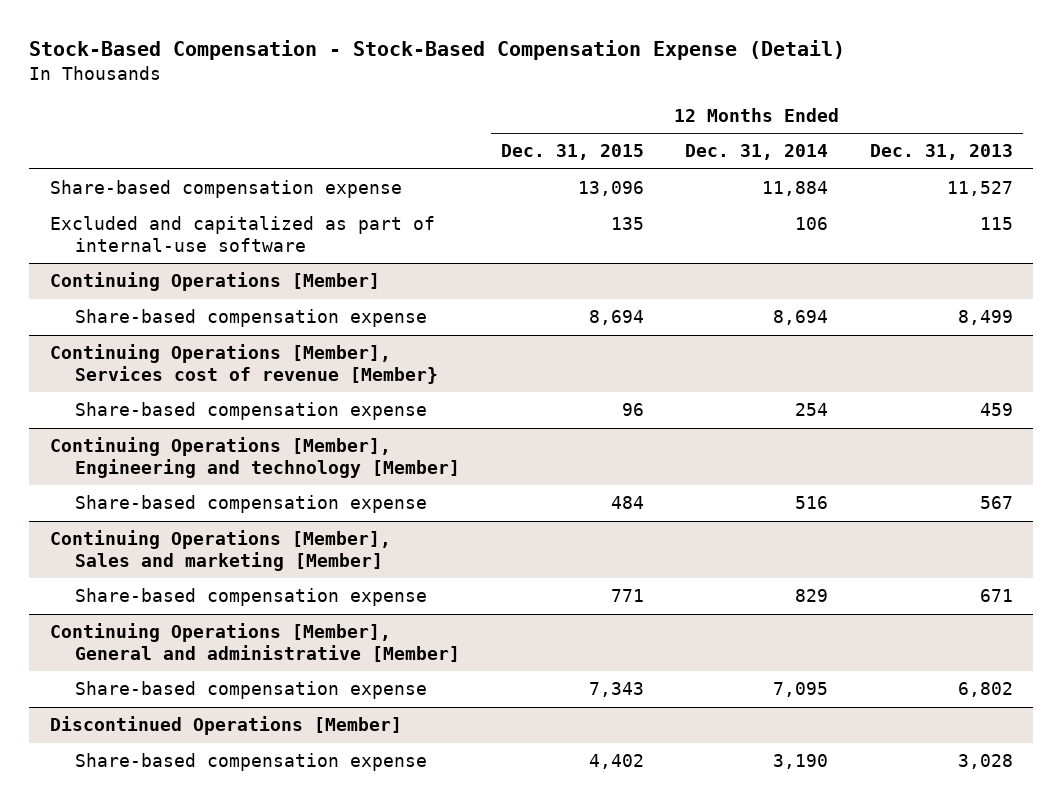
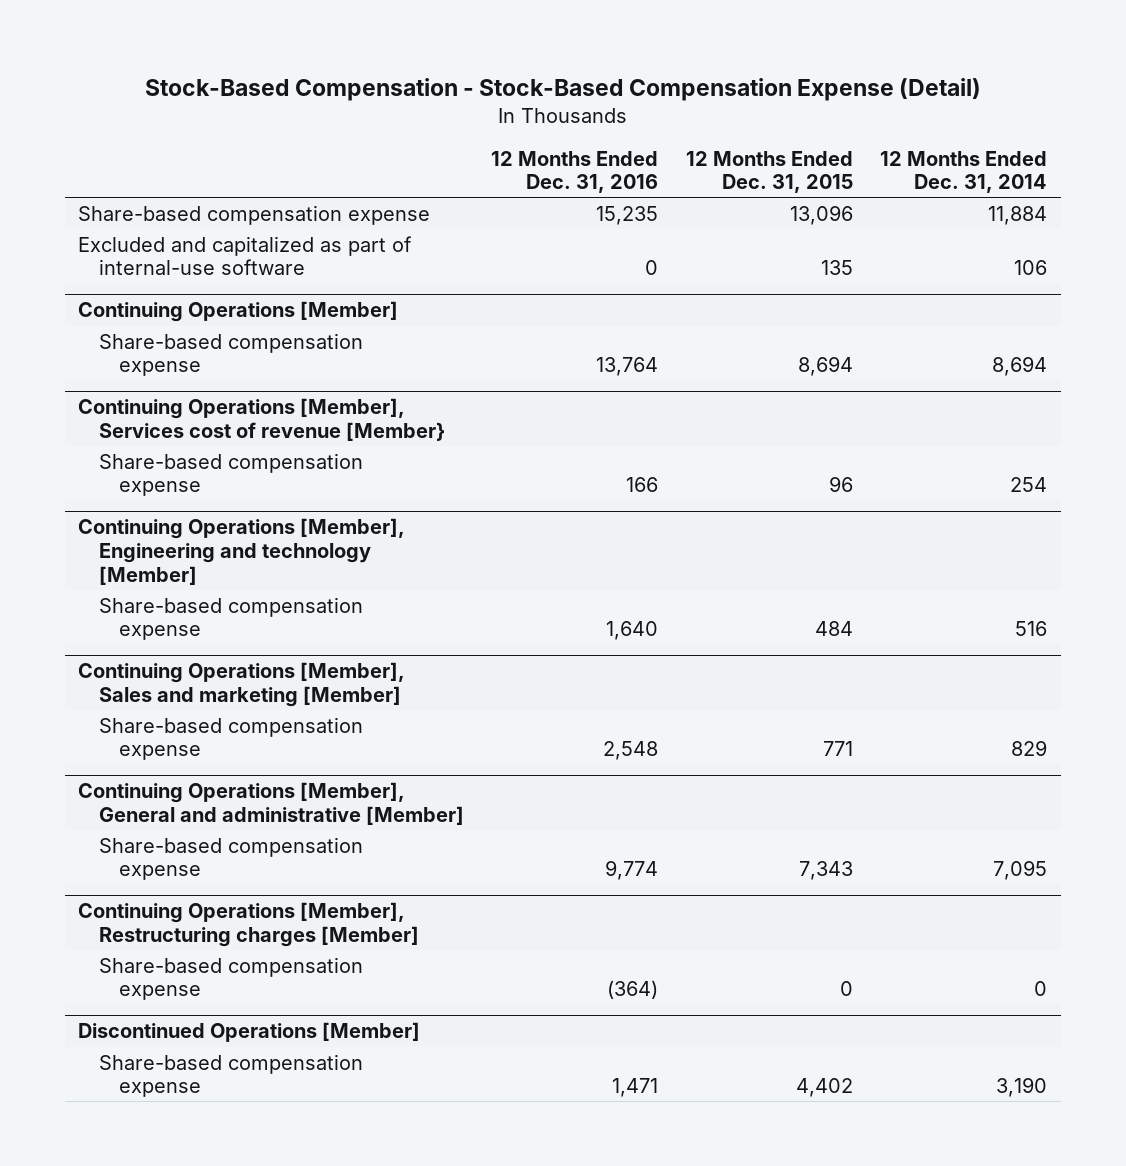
- | 12 Months Ended Dec. 31, 2015 | 12 Months Ended Dec. 31, 2014 | 12 Months Ended Dec. 31, 2013
+ | 12 Months Ended Dec. 31, 2016 | 12 Months Ended Dec. 31, 2015 | 12 Months Ended Dec. 31, 2014
+ Continuing Operations [Member], Restructuring charges [Member]
+ Share-based compensation expense | (364) | 0 | 0

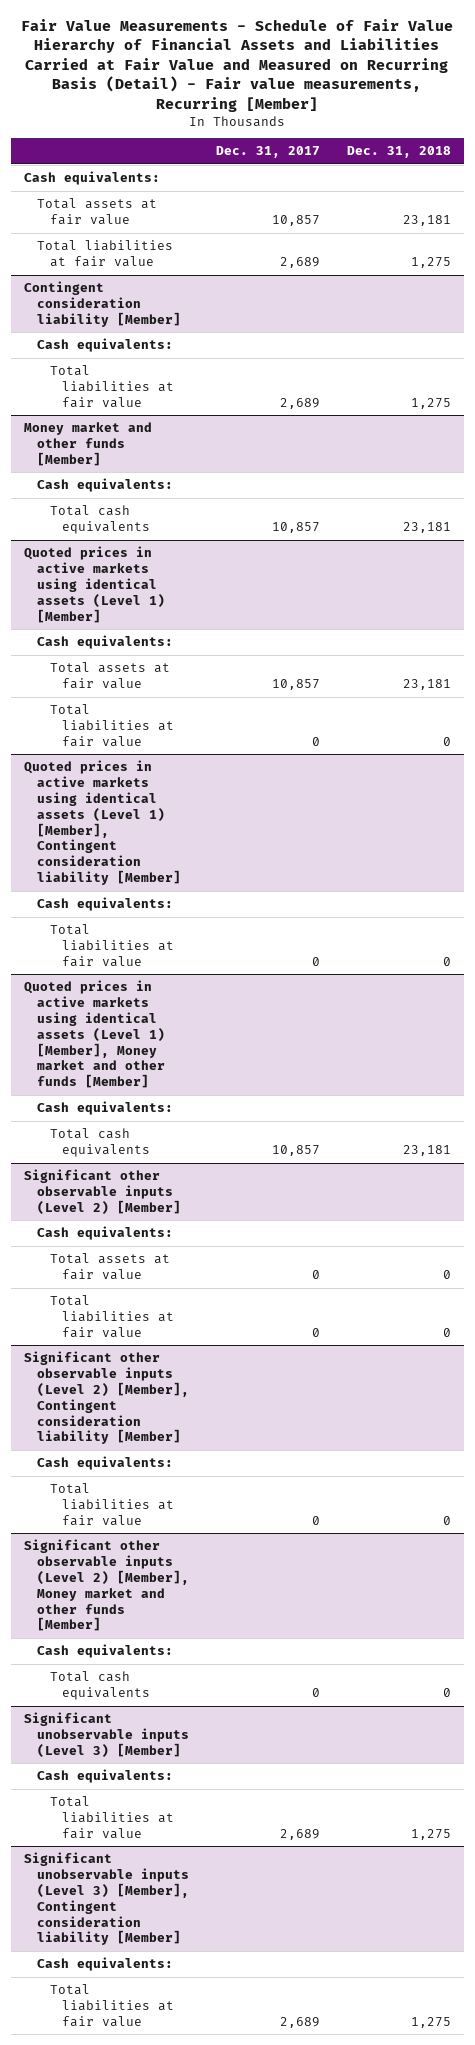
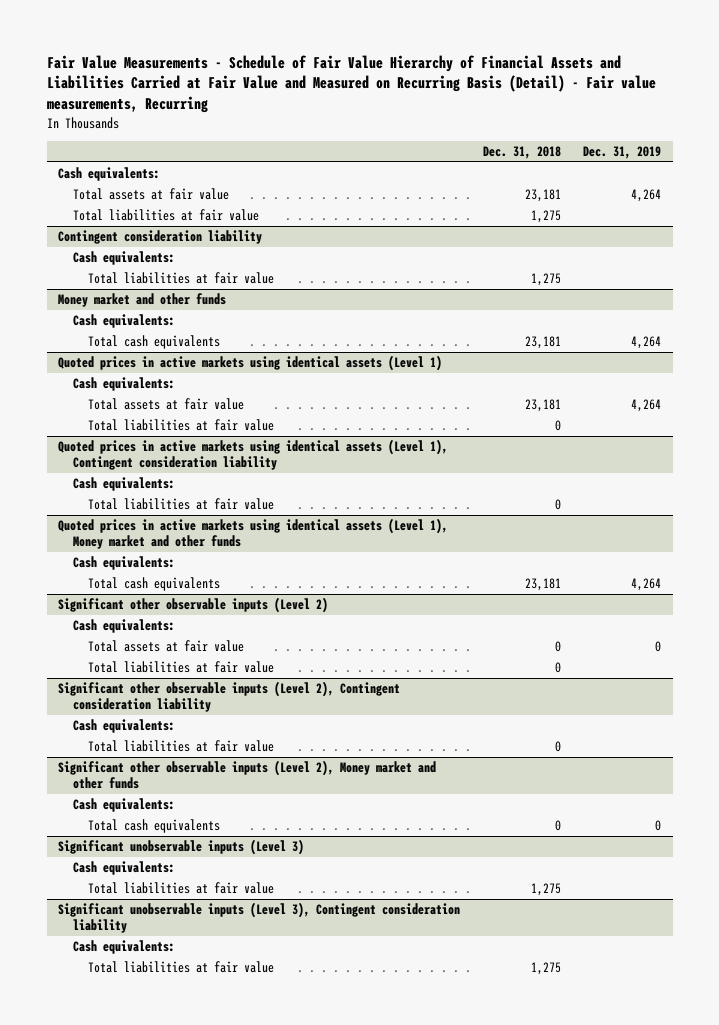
- Fair Value Measurements - Schedule of Fair Value Hierarchy of Financial Assets and Liabilities Carried at Fair Value and Measured on Recurring Basis (Detail) - Fair value measurements, Recurring [Member]
+ Fair Value Measurements - Schedule of Fair Value Hierarchy of Financial Assets and Liabilities Carried at Fair Value and Measured on Recurring Basis (Detail) - Fair value measurements, Recurring
- | Dec. 31, 2017 | Dec. 31, 2018
+ | Dec. 31, 2018 | Dec. 31, 2019
- Contingent consideration liability [Member]
+ Contingent consideration liability
- Money market and other funds [Member]
+ Money market and other funds
- Quoted prices in active markets using identical assets (Level 1) [Member]
+ Quoted prices in active markets using identical assets (Level 1)
- Quoted prices in active markets using identical assets (Level 1) [Member], Contingent consideration liability [Member]
+ Quoted prices in active markets using identical assets (Level 1), Contingent consideration liability
- Quoted prices in active markets using identical assets (Level 1) [Member], Money market and other funds [Member]
+ Quoted prices in active markets using identical assets (Level 1), Money market and other funds
- Significant other observable inputs (Level 2) [Member]
+ Significant other observable inputs (Level 2)
- Significant other observable inputs (Level 2) [Member], Contingent consideration liability [Member]
+ Significant other observable inputs (Level 2), Contingent consideration liability
- Significant other observable inputs (Level 2) [Member], Money market and other funds [Member]
+ Significant other observable inputs (Level 2), Money market and other funds
- Significant unobservable inputs (Level 3) [Member]
+ Significant unobservable inputs (Level 3)
- Significant unobservable inputs (Level 3) [Member], Contingent consideration liability [Member]
+ Significant unobservable inputs (Level 3), Contingent consideration liability

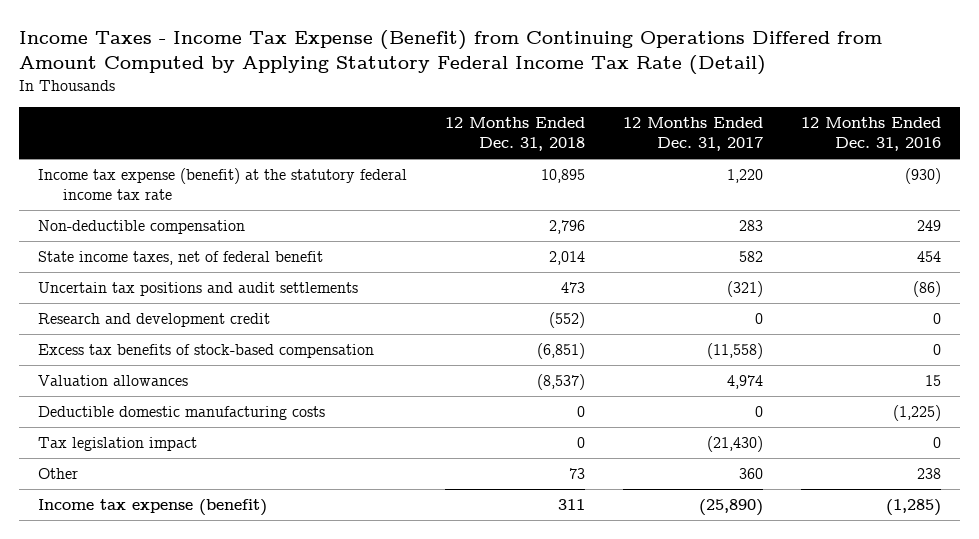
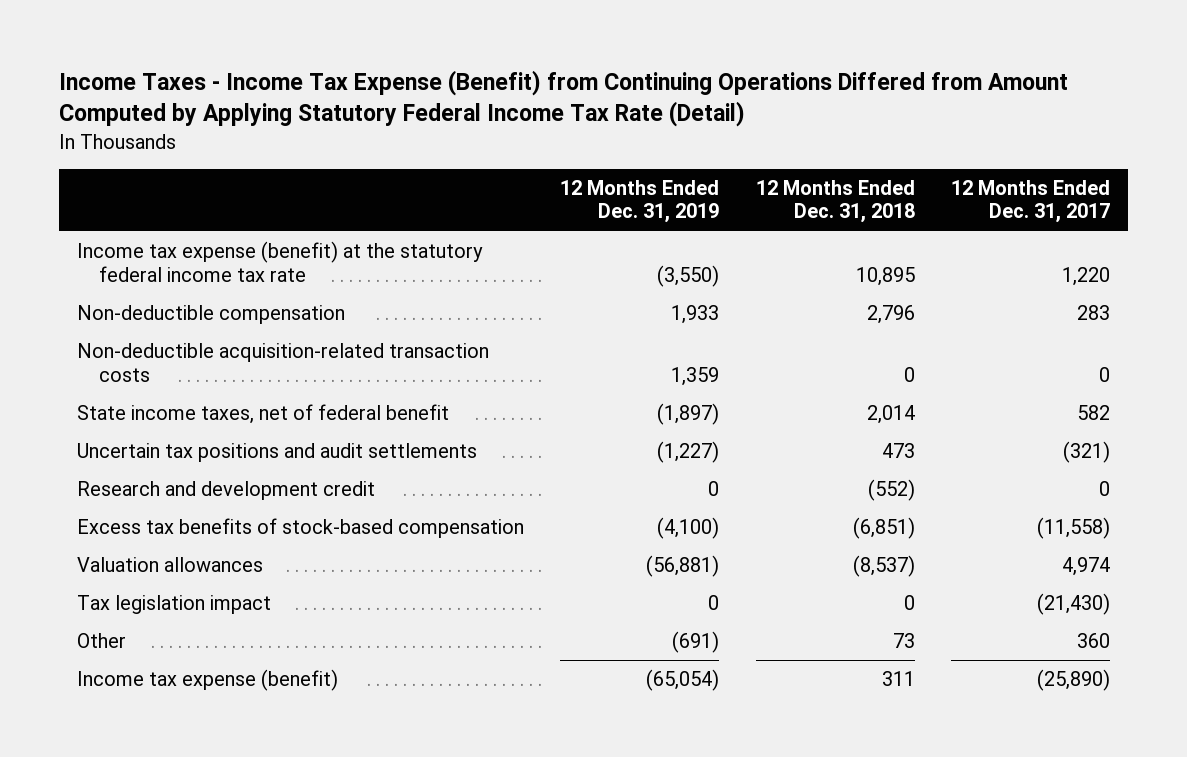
- | 12 Months Ended Dec. 31, 2018 | 12 Months Ended Dec. 31, 2017 | 12 Months Ended Dec. 31, 2016
+ | 12 Months Ended Dec. 31, 2019 | 12 Months Ended Dec. 31, 2018 | 12 Months Ended Dec. 31, 2017
+ Non-deductible acquisition-related transaction costs | 1,359 | 0 | 0
- Deductible domestic manufacturing costs | 0 | 0 | (1,225)

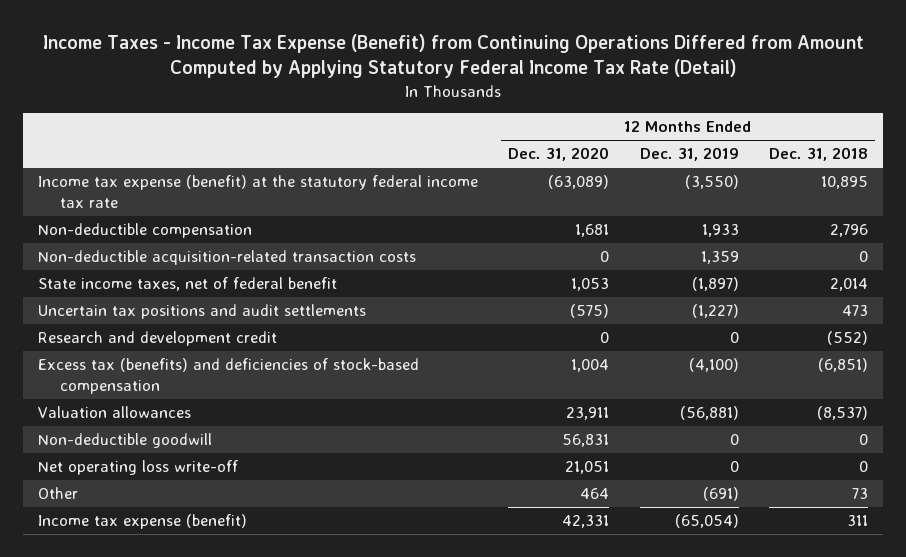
- | 12 Months Ended Dec. 31, 2019 | 12 Months Ended Dec. 31, 2018 | 12 Months Ended Dec. 31, 2017
+ | 12 Months Ended Dec. 31, 2020 | 12 Months Ended Dec. 31, 2019 | 12 Months Ended Dec. 31, 2018
- Excess tax benefits of stock-based compensation | (4,100) | (6,851) | (11,558)
+ Excess tax (benefits) and deficiencies of stock-based compensation | 1,004 | (4,100) | (6,851)
- Tax legislation impact | 0 | 0 | (21,430)
+ Non-deductible goodwill | 56,831 | 0 | 0
+ Net operating loss write-off | 21,051 | 0 | 0

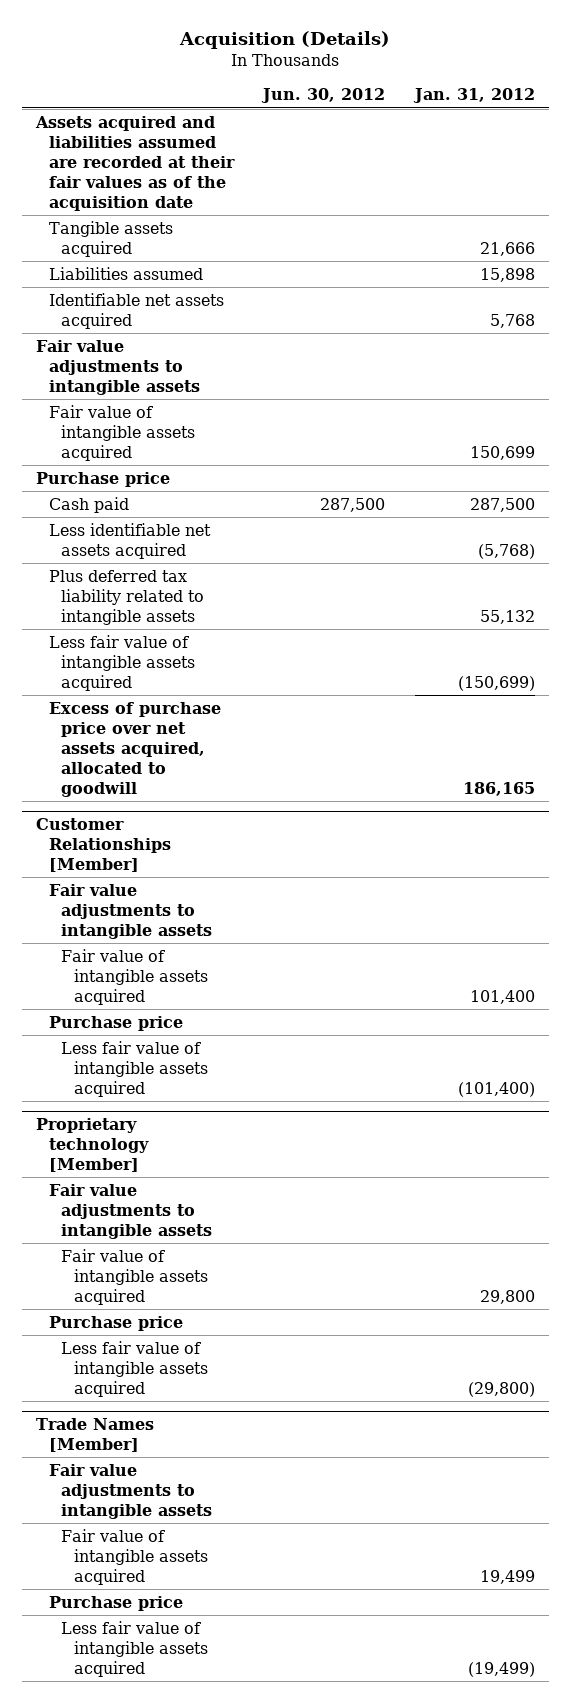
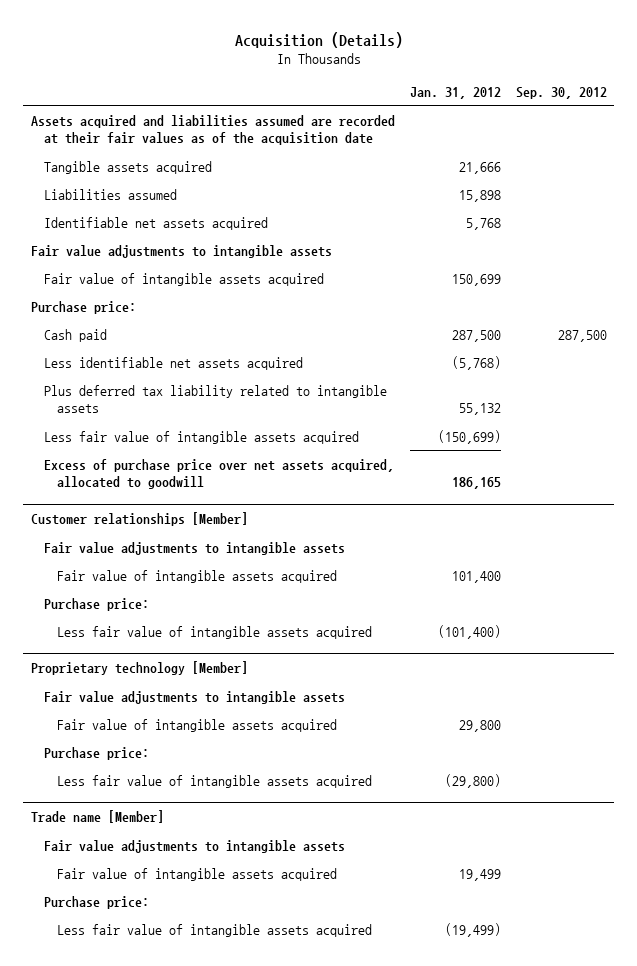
- | Jun. 30, 2012 | Jan. 31, 2012
+ | Jan. 31, 2012 | Sep. 30, 2012
- Purchase price
+ Purchase price:
- Customer Relationships [Member]
+ Customer relationships [Member]
- Purchase price
+ Purchase price:
@ Proprietary technology [Member]
- Purchase price
+ Purchase price:
- Trade Names [Member]
+ Trade name [Member]
- Purchase price
+ Purchase price:

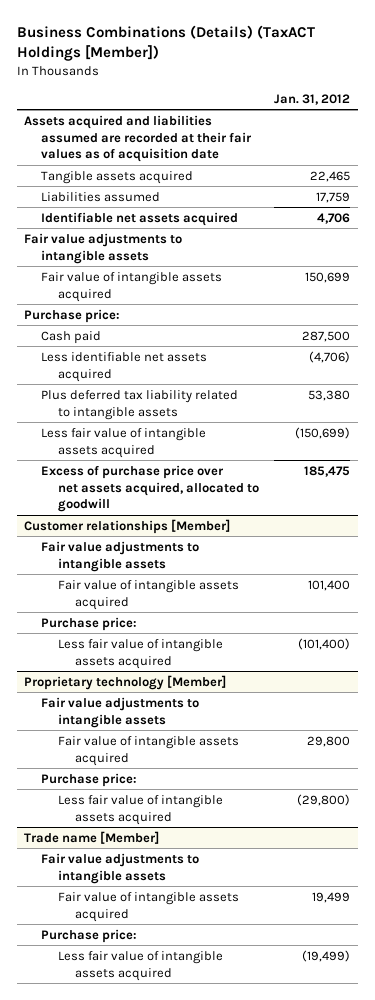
- Acquisition (Details)
+ Business Combinations (Details) (TaxACT Holdings [Member])
- | Jan. 31, 2012 | Sep. 30, 2012
+ | Jan. 31, 2012
- Assets acquired and liabilities assumed are recorded at their fair values as of the acquisition date
- Tangible assets acquired | 21,666 |
- Liabilities assumed | 15,898 |
- Identifiable net assets acquired | 5,768 |
+ Assets acquired and liabilities assumed are recorded at their fair values as of acquisition date
+ Tangible assets acquired | 22,465
+ Liabilities assumed | 17,759
+ Identifiable net assets acquired | 4,706
- Less identifiable net assets acquired | (5,768) |
- Plus deferred tax liability related to intangible assets | 55,132 |
+ Less identifiable net assets acquired | (4,706)
+ Plus deferred tax liability related to intangible assets | 53,380
- Excess of purchase price over net assets acquired, allocated to goodwill | 186,165 |
+ Excess of purchase price over net assets acquired, allocated to goodwill | 185,475

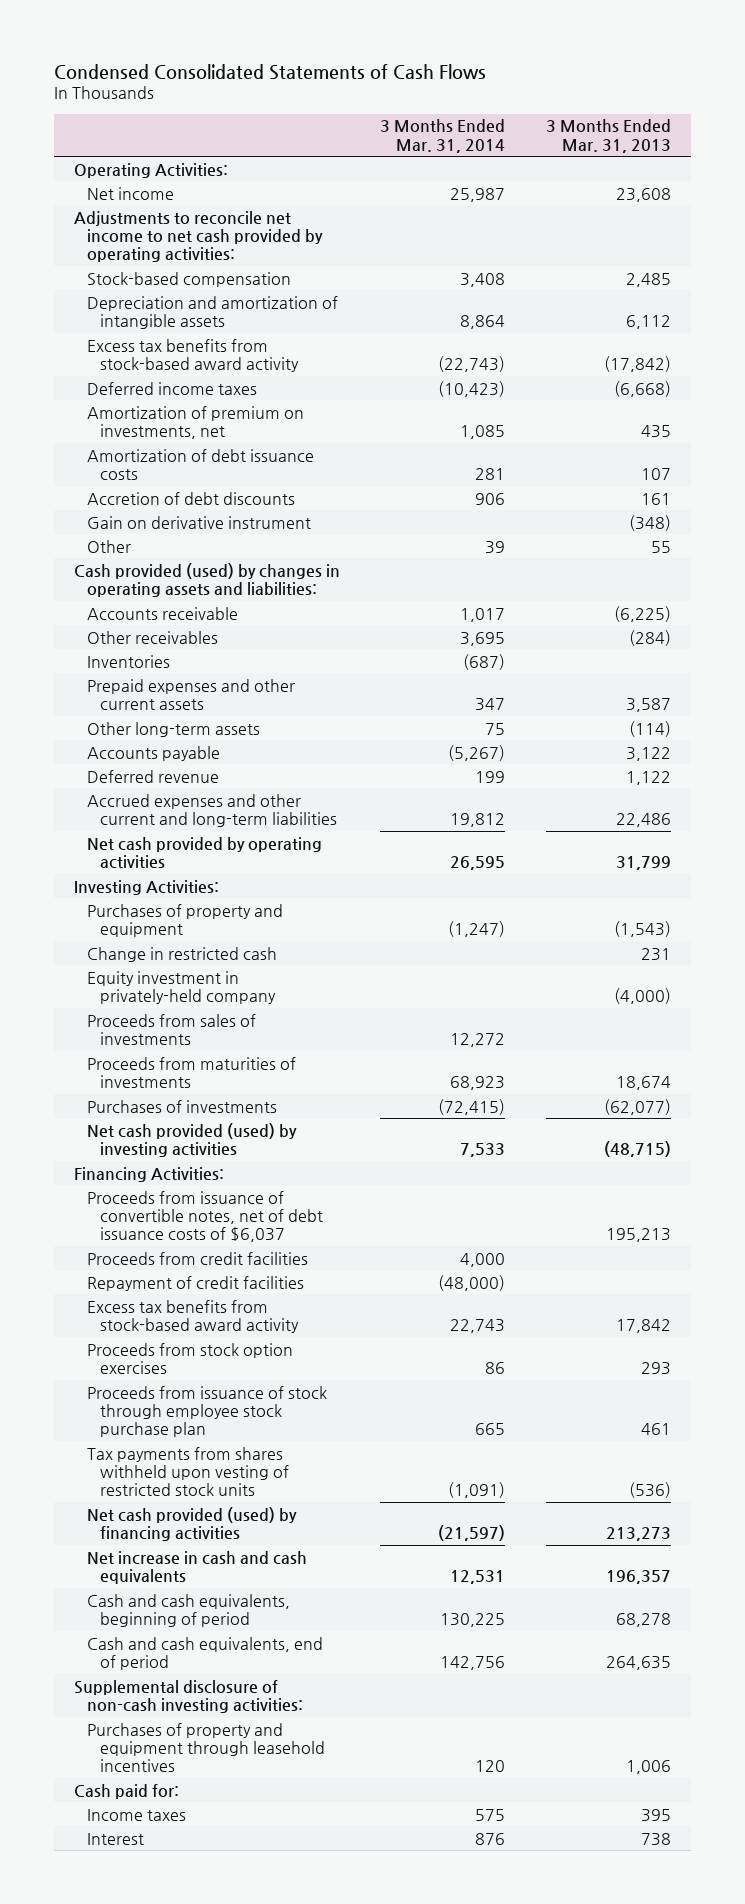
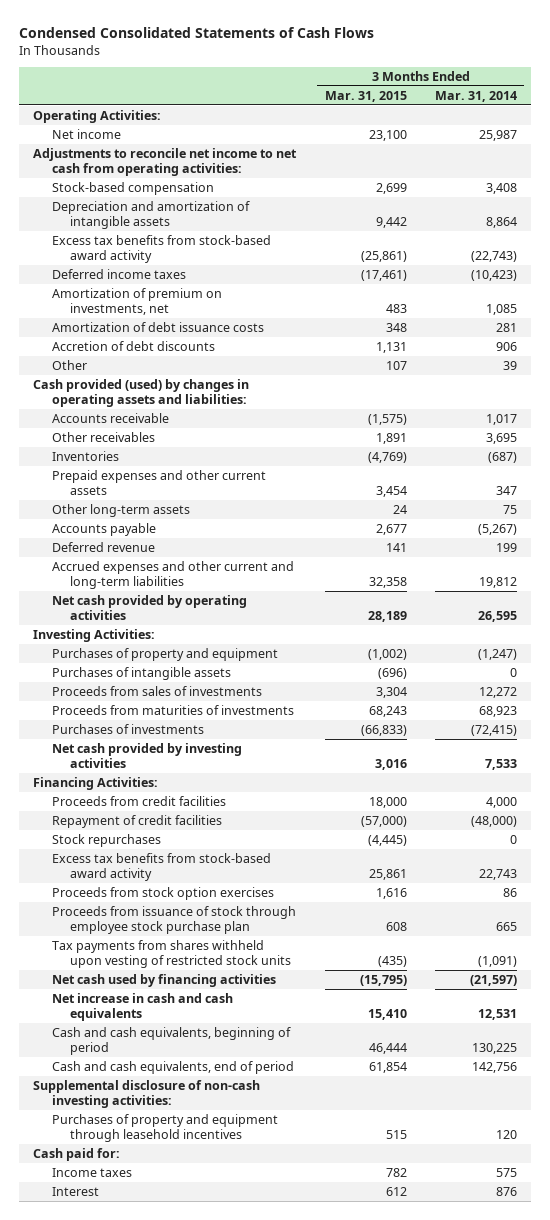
- | 3 Months Ended Mar. 31, 2014 | 3 Months Ended Mar. 31, 2013
+ | 3 Months Ended Mar. 31, 2015 | 3 Months Ended Mar. 31, 2014
- Adjustments to reconcile net income to net cash provided by operating activities:
+ Adjustments to reconcile net income to net cash from operating activities:
- Gain on derivative instrument | | (348)
- Change in restricted cash | | 231
- Equity investment in privately-held company | | (4,000)
+ Purchases of intangible assets | (696) | 0
- Net cash provided (used) by investing activities | 7,533 | (48,715)
+ Net cash provided by investing activities | 3,016 | 7,533
- Proceeds from issuance of convertible notes, net of debt issuance costs of $6,037 | | 195,213
+ Stock repurchases | (4,445) | 0
- Net cash provided (used) by financing activities | (21,597) | 213,273
+ Net cash used by financing activities | (15,795) | (21,597)

